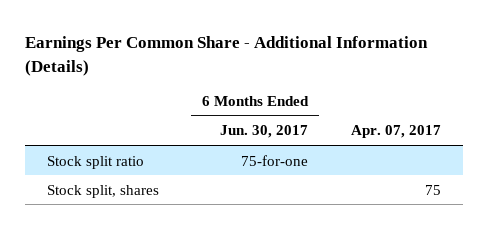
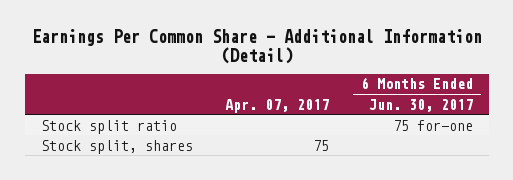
- Earnings Per Common Share - Additional Information (Details)
+ Earnings Per Common Share - Additional Information (Detail)
- | 6 Months Ended Jun. 30, 2017 | Apr. 07, 2017
+ | Apr. 07, 2017 | 6 Months Ended Jun. 30, 2017
- Stock split ratio | 75-for-one |
+ Stock split ratio | | 75 for-one

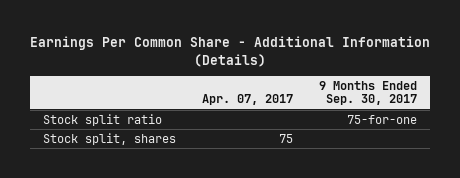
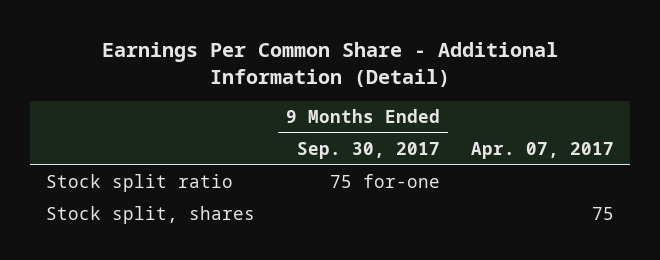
- Earnings Per Common Share - Additional Information (Details)
+ Earnings Per Common Share - Additional Information (Detail)
- | Apr. 07, 2017 | 9 Months Ended Sep. 30, 2017
+ | 9 Months Ended Sep. 30, 2017 | Apr. 07, 2017
- Stock split ratio | | 75-for-one
+ Stock split ratio | 75 for-one |

